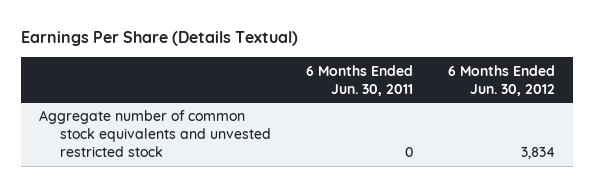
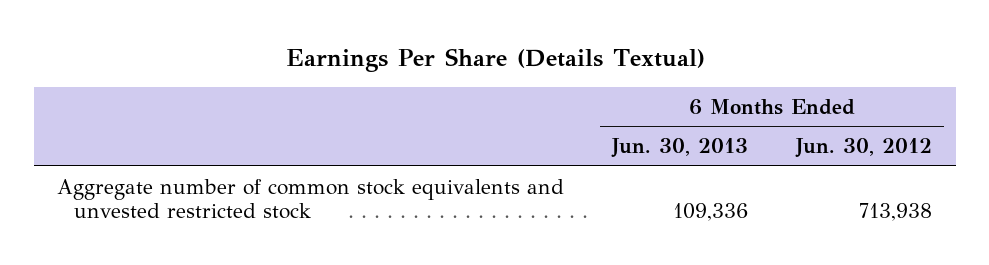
- | 6 Months Ended Jun. 30, 2011 | 6 Months Ended Jun. 30, 2012
+ | 6 Months Ended Jun. 30, 2013 | 6 Months Ended Jun. 30, 2012
- Aggregate number of common stock equivalents and unvested restricted stock | 0 | 3,834
+ Aggregate number of common stock equivalents and unvested restricted stock | 109,336 | 713,938

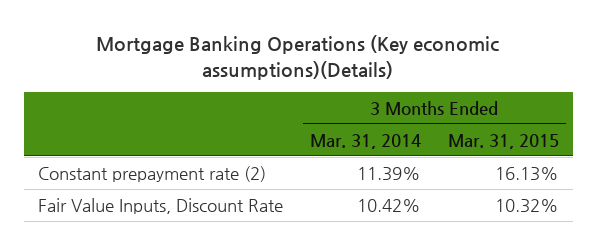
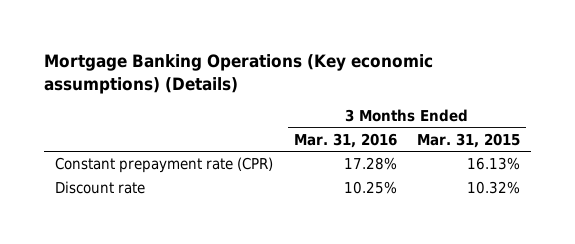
- Mortgage Banking Operations (Key economic assumptions)(Details)
+ Mortgage Banking Operations (Key economic assumptions) (Details)
- | 3 Months Ended Mar. 31, 2014 | 3 Months Ended Mar. 31, 2015
+ | 3 Months Ended Mar. 31, 2016 | 3 Months Ended Mar. 31, 2015
- Constant prepayment rate (2) | 11.39% | 16.13%
- Fair Value Inputs, Discount Rate | 10.42% | 10.32%
+ Constant prepayment rate (CPR) | 17.28% | 16.13%
+ Discount rate | 10.25% | 10.32%

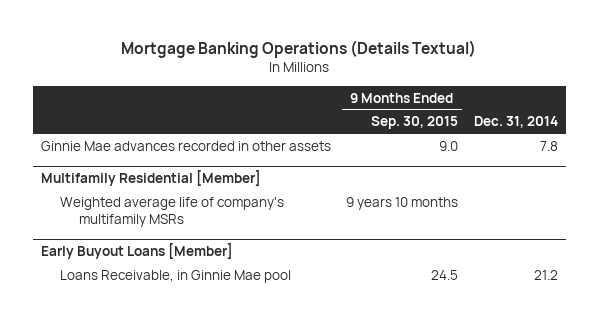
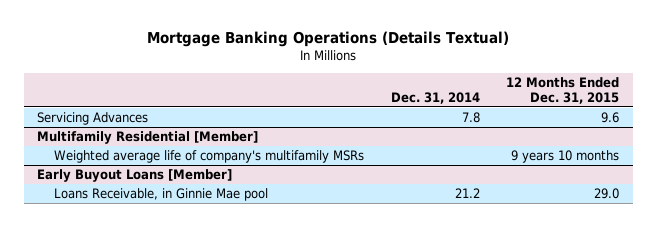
- | 9 Months Ended Sep. 30, 2015 | Dec. 31, 2014
+ | Dec. 31, 2014 | 12 Months Ended Dec. 31, 2015
- Ginnie Mae advances recorded in other assets | 9.0 | 7.8
+ Servicing Advances | 7.8 | 9.6

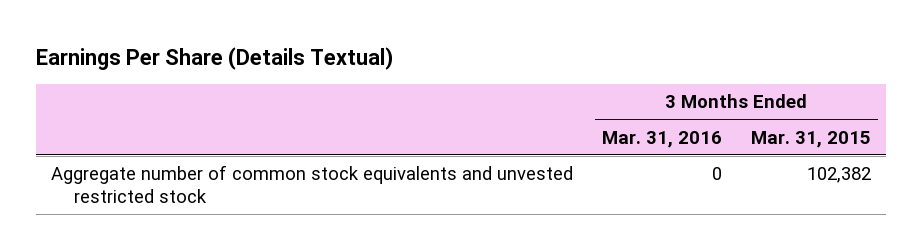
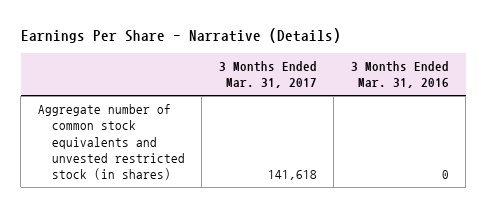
- Earnings Per Share (Details Textual)
+ Earnings Per Share - Narrative (Details)
- | 3 Months Ended Mar. 31, 2016 | 3 Months Ended Mar. 31, 2015
+ | 3 Months Ended Mar. 31, 2017 | 3 Months Ended Mar. 31, 2016
- Aggregate number of common stock equivalents and unvested restricted stock | 0 | 102,382
+ Aggregate number of common stock equivalents and unvested restricted stock (in shares) | 141,618 | 0

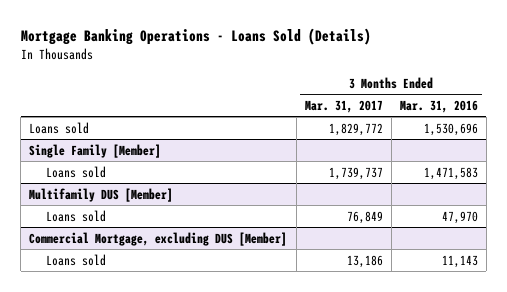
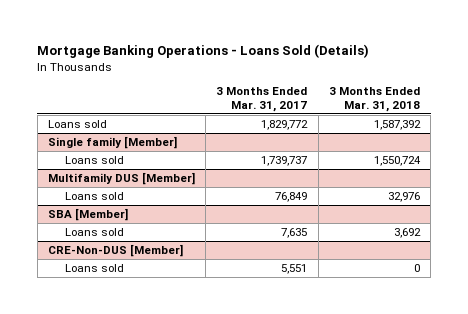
- | 3 Months Ended Mar. 31, 2017 | 3 Months Ended Mar. 31, 2016
+ | 3 Months Ended Mar. 31, 2017 | 3 Months Ended Mar. 31, 2018
- Single Family [Member]
+ Single family [Member]
- Commercial Mortgage, excluding DUS [Member]
- Loans sold | 13,186 | 11,143
+ SBA [Member]
+ Loans sold | 7,635 | 3,692
+ CRE-Non-DUS [Member]
+ Loans sold | 5,551 | 0

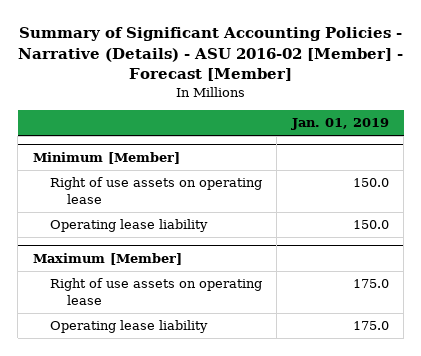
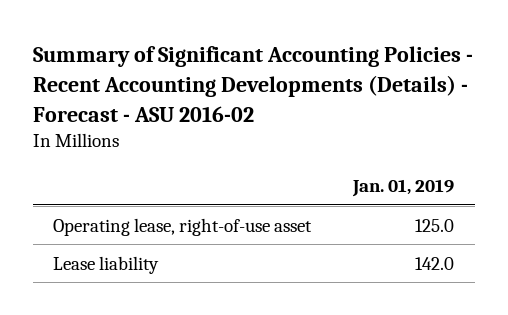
- Summary of Significant Accounting Policies - Narrative (Details) - ASU 2016-02 [Member] - Forecast [Member]
+ Summary of Significant Accounting Policies - Recent Accounting Developments (Details) - Forecast - ASU 2016-02
- Minimum [Member]
- Right of use assets on operating lease | 150.0
- Operating lease liability | 150.0
- Maximum [Member]
- Right of use assets on operating lease | 175.0
- Operating lease liability | 175.0
+ Operating lease, right-of-use asset | 125.0
+ Lease liability | 142.0

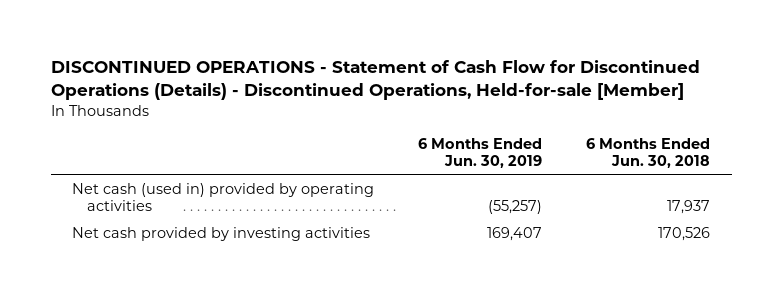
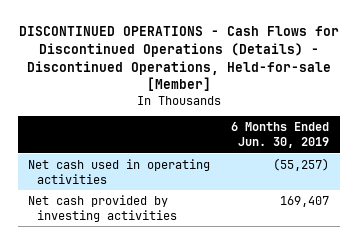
- DISCONTINUED OPERATIONS - Statement of Cash Flow for Discontinued Operations (Details) - Discontinued Operations, Held-for-sale [Member]
+ DISCONTINUED OPERATIONS - Cash Flows for Discontinued Operations (Details) - Discontinued Operations, Held-for-sale [Member]
- | 6 Months Ended Jun. 30, 2019 | 6 Months Ended Jun. 30, 2018
+ | 6 Months Ended Jun. 30, 2019
- Net cash (used in) provided by operating activities | (55,257) | 17,937
+ Net cash used in operating activities | (55,257)

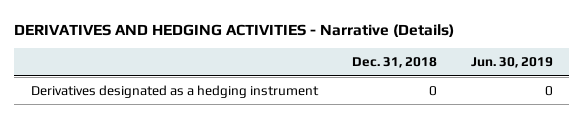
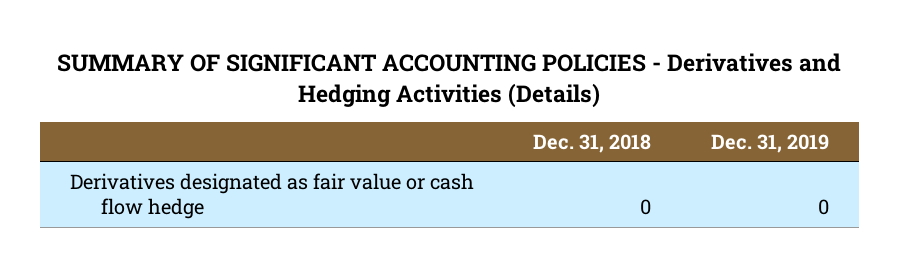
- DERIVATIVES AND HEDGING ACTIVITIES - Narrative (Details)
+ SUMMARY OF SIGNIFICANT ACCOUNTING POLICIES - Derivatives and Hedging Activities (Details)
- | Dec. 31, 2018 | Jun. 30, 2019
+ | Dec. 31, 2018 | Dec. 31, 2019
- Derivatives designated as a hedging instrument | 0 | 0
+ Derivatives designated as fair value or cash flow hedge | 0 | 0

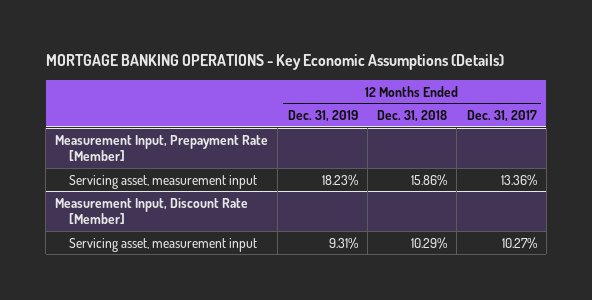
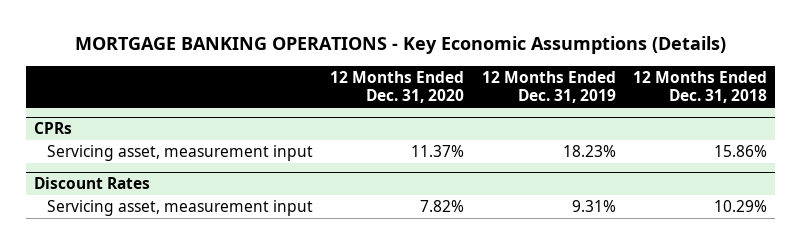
- | 12 Months Ended Dec. 31, 2019 | 12 Months Ended Dec. 31, 2018 | 12 Months Ended Dec. 31, 2017
+ | 12 Months Ended Dec. 31, 2020 | 12 Months Ended Dec. 31, 2019 | 12 Months Ended Dec. 31, 2018
- Measurement Input, Prepayment Rate [Member]
+ CPRs
- Measurement Input, Discount Rate [Member]
+ Discount Rates

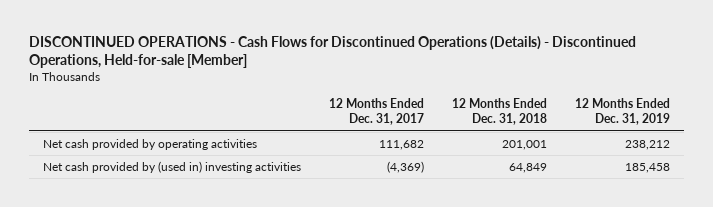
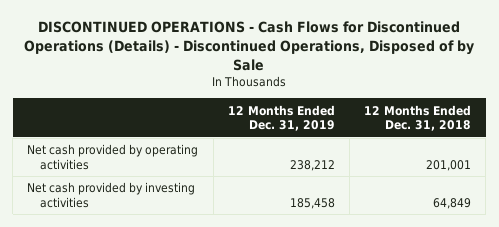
- DISCONTINUED OPERATIONS - Cash Flows for Discontinued Operations (Details) - Discontinued Operations, Held-for-sale [Member]
+ DISCONTINUED OPERATIONS - Cash Flows for Discontinued Operations (Details) - Discontinued Operations, Disposed of by Sale
- | 12 Months Ended Dec. 31, 2017 | 12 Months Ended Dec. 31, 2018 | 12 Months Ended Dec. 31, 2019
+ | 12 Months Ended Dec. 31, 2019 | 12 Months Ended Dec. 31, 2018
- Net cash provided by (used in) investing activities | (4,369) | 64,849 | 185,458
+ Net cash provided by investing activities | 185,458 | 64,849

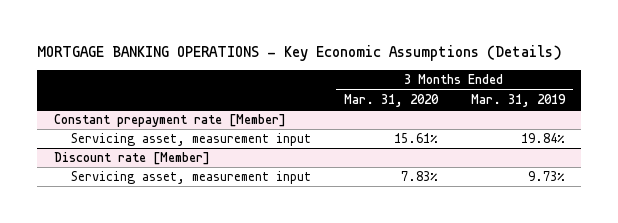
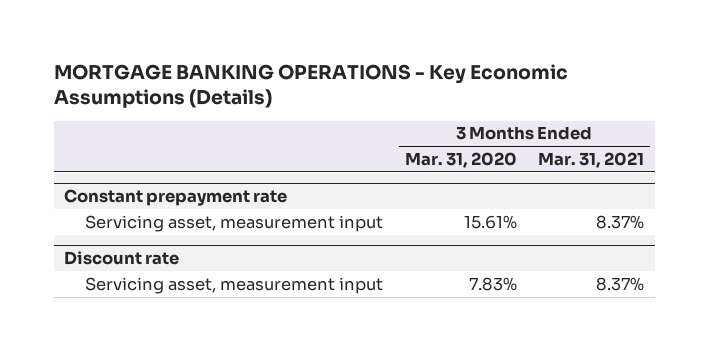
- | 3 Months Ended Mar. 31, 2020 | 3 Months Ended Mar. 31, 2019
+ | 3 Months Ended Mar. 31, 2020 | 3 Months Ended Mar. 31, 2021
- Constant prepayment rate [Member]
+ Constant prepayment rate
- Discount rate [Member]
+ Discount rate

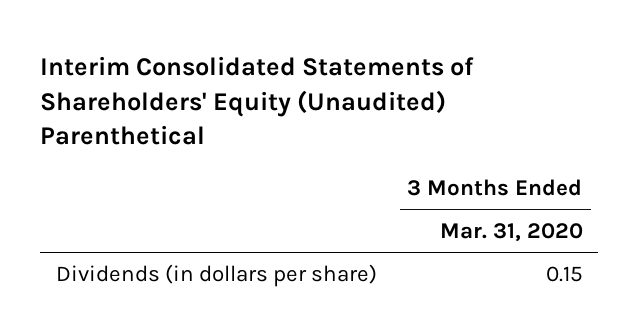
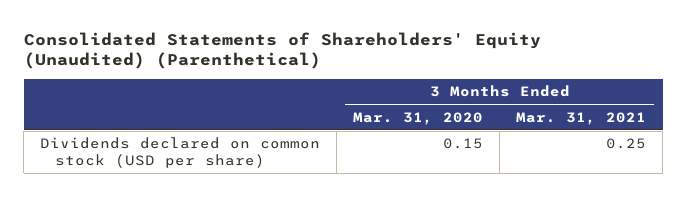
- Interim Consolidated Statements of Shareholders' Equity (Unaudited) Parenthetical
+ Consolidated Statements of Shareholders' Equity (Unaudited) (Parenthetical)
- | 3 Months Ended Mar. 31, 2020
+ | 3 Months Ended Mar. 31, 2020 | 3 Months Ended Mar. 31, 2021
- Dividends (in dollars per share) | 0.15
+ Dividends declared on common stock (USD per share) | 0.15 | 0.25

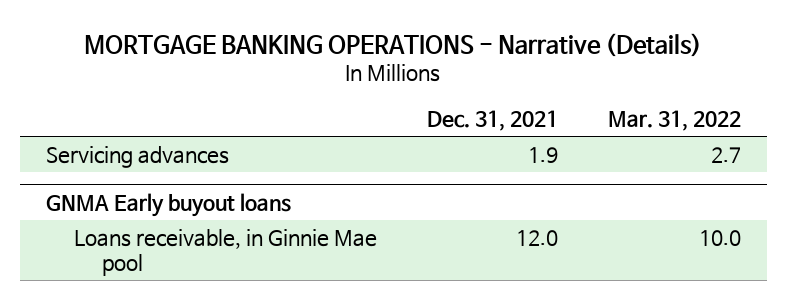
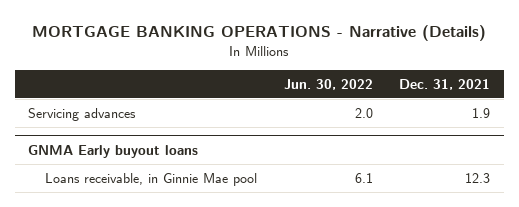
- | Dec. 31, 2021 | Mar. 31, 2022
+ | Jun. 30, 2022 | Dec. 31, 2021
@ GNMA Early buyout loans
- Loans receivable, in Ginnie Mae pool | 12.0 | 10.0
+ Loans receivable, in Ginnie Mae pool | 6.1 | 12.3

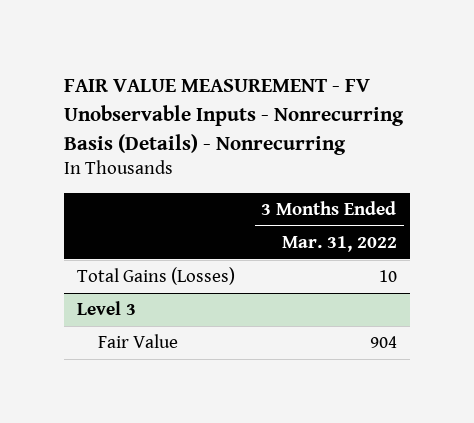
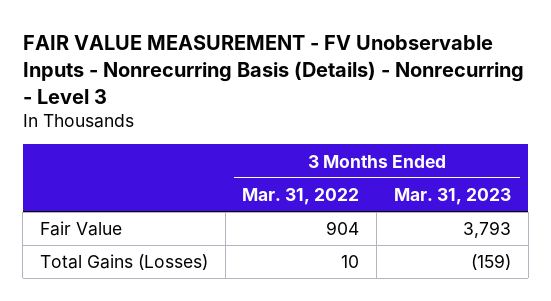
- FAIR VALUE MEASUREMENT - FV Unobservable Inputs - Nonrecurring Basis (Details) - Nonrecurring
+ FAIR VALUE MEASUREMENT - FV Unobservable Inputs - Nonrecurring Basis (Details) - Nonrecurring - Level 3
- | 3 Months Ended Mar. 31, 2022
+ | 3 Months Ended Mar. 31, 2022 | 3 Months Ended Mar. 31, 2023
- Level 3
moved down: Total Gains (Losses) | 10 | (159)

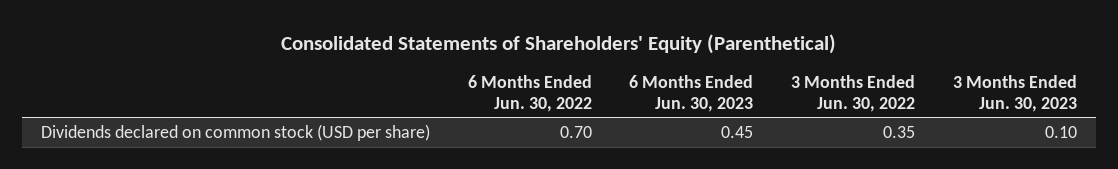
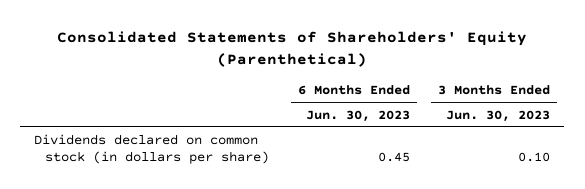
- | 6 Months Ended Jun. 30, 2022 | 6 Months Ended Jun. 30, 2023 | 3 Months Ended Jun. 30, 2022 | 3 Months Ended Jun. 30, 2023
+ | 6 Months Ended Jun. 30, 2023 | 3 Months Ended Jun. 30, 2023
- Dividends declared on common stock (USD per share) | 0.70 | 0.45 | 0.35 | 0.10
+ Dividends declared on common stock (in dollars per share) | 0.45 | 0.10

